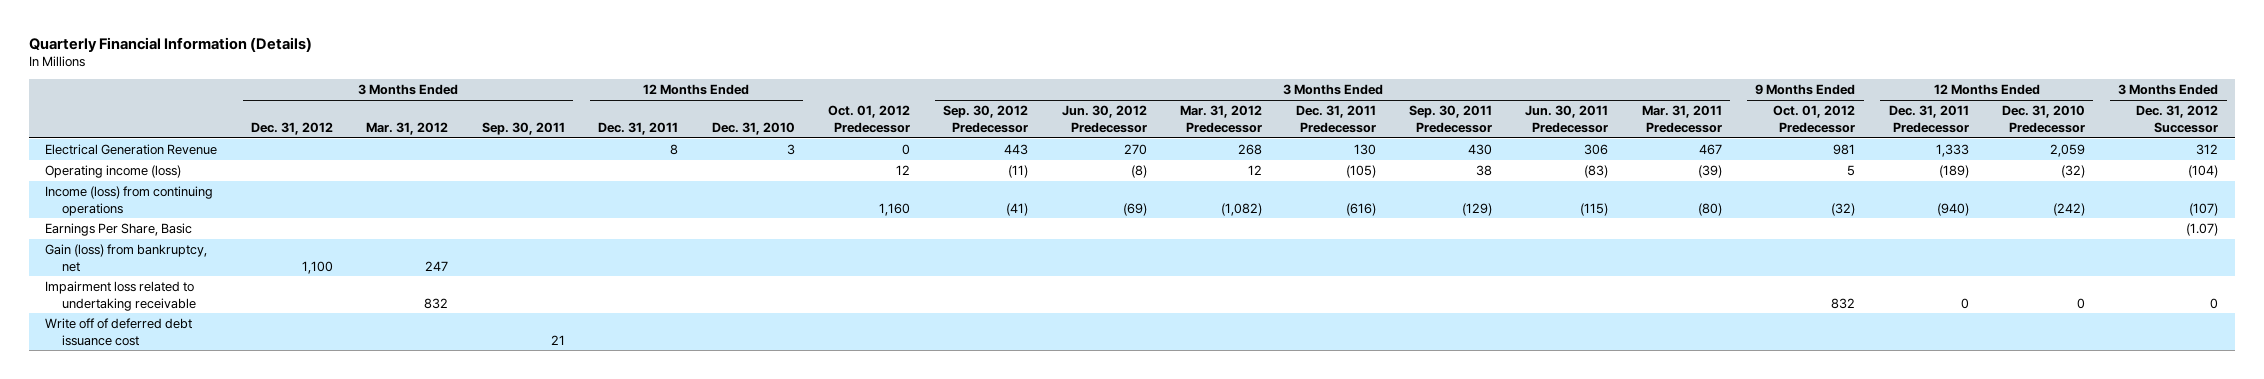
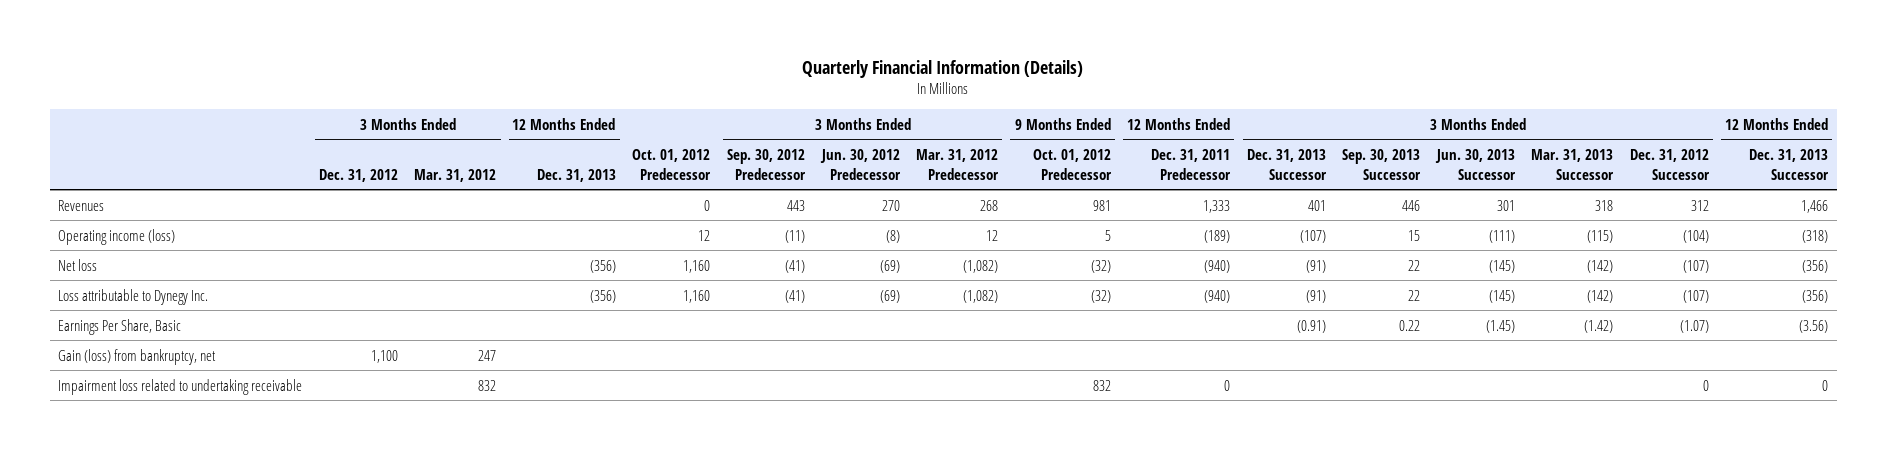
- | 3 Months Ended Dec. 31, 2012 | 3 Months Ended Mar. 31, 2012 | 3 Months Ended Sep. 30, 2011 | 12 Months Ended Dec. 31, 2011 | 12 Months Ended Dec. 31, 2010 | Oct. 01, 2012 Predecessor | 3 Months Ended Sep. 30, 2012 Predecessor | 3 Months Ended Jun. 30, 2012 Predecessor | 3 Months Ended Mar. 31, 2012 Predecessor | 3 Months Ended Dec. 31, 2011 Predecessor | 3 Months Ended Sep. 30, 2011 Predecessor | 3 Months Ended Jun. 30, 2011 Predecessor | 3 Months Ended Mar. 31, 2011 Predecessor | 9 Months Ended Oct. 01, 2012 Predecessor | 12 Months Ended Dec. 31, 2011 Predecessor | 12 Months Ended Dec. 31, 2010 Predecessor | 3 Months Ended Dec. 31, 2012 Successor
+ | 3 Months Ended Dec. 31, 2012 | 3 Months Ended Mar. 31, 2012 | 12 Months Ended Dec. 31, 2013 | Oct. 01, 2012 Predecessor | 3 Months Ended Sep. 30, 2012 Predecessor | 3 Months Ended Jun. 30, 2012 Predecessor | 3 Months Ended Mar. 31, 2012 Predecessor | 9 Months Ended Oct. 01, 2012 Predecessor | 12 Months Ended Dec. 31, 2011 Predecessor | 3 Months Ended Dec. 31, 2013 Successor | 3 Months Ended Sep. 30, 2013 Successor | 3 Months Ended Jun. 30, 2013 Successor | 3 Months Ended Mar. 31, 2013 Successor | 3 Months Ended Dec. 31, 2012 Successor | 12 Months Ended Dec. 31, 2013 Successor
- Electrical Generation Revenue | | | | 8 | 3 | 0 | 443 | 270 | 268 | 130 | 430 | 306 | 467 | 981 | 1,333 | 2,059 | 312
+ Revenues | | | | 0 | 443 | 270 | 268 | 981 | 1,333 | 401 | 446 | 301 | 318 | 312 | 1,466
- Income (loss) from continuing operations | | | | | | 1,160 | (41) | (69) | (1,082) | (616) | (129) | (115) | (80) | (32) | (940) | (242) | (107)
+ Net loss | | | (356) | 1,160 | (41) | (69) | (1,082) | (32) | (940) | (91) | 22 | (145) | (142) | (107) | (356)
+ Loss attributable to Dynegy Inc. | | | (356) | 1,160 | (41) | (69) | (1,082) | (32) | (940) | (91) | 22 | (145) | (142) | (107) | (356)
- Write off of deferred debt issuance cost | | | 21 | | | | | | | | | | | | | |

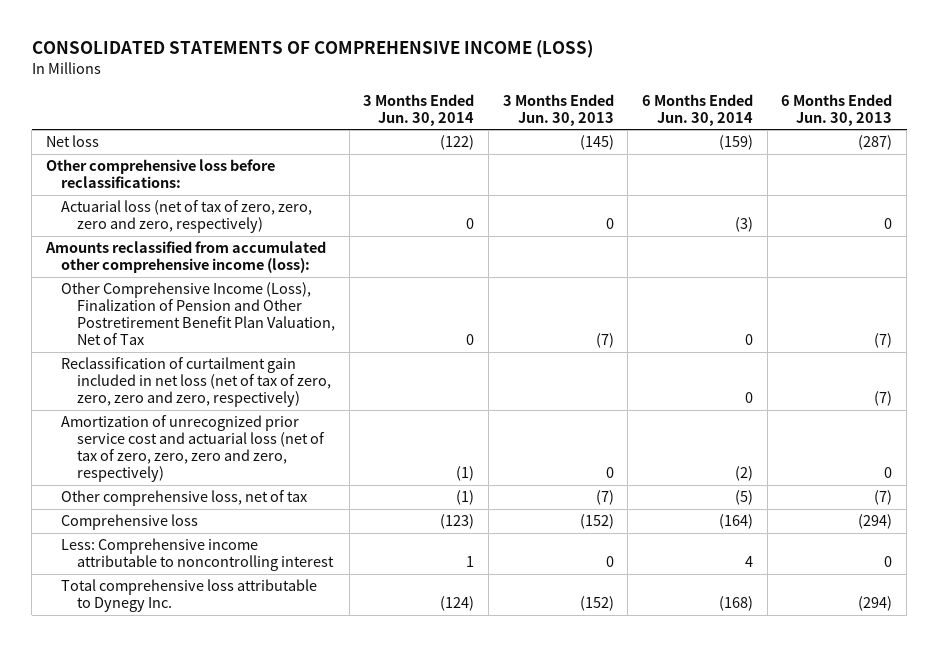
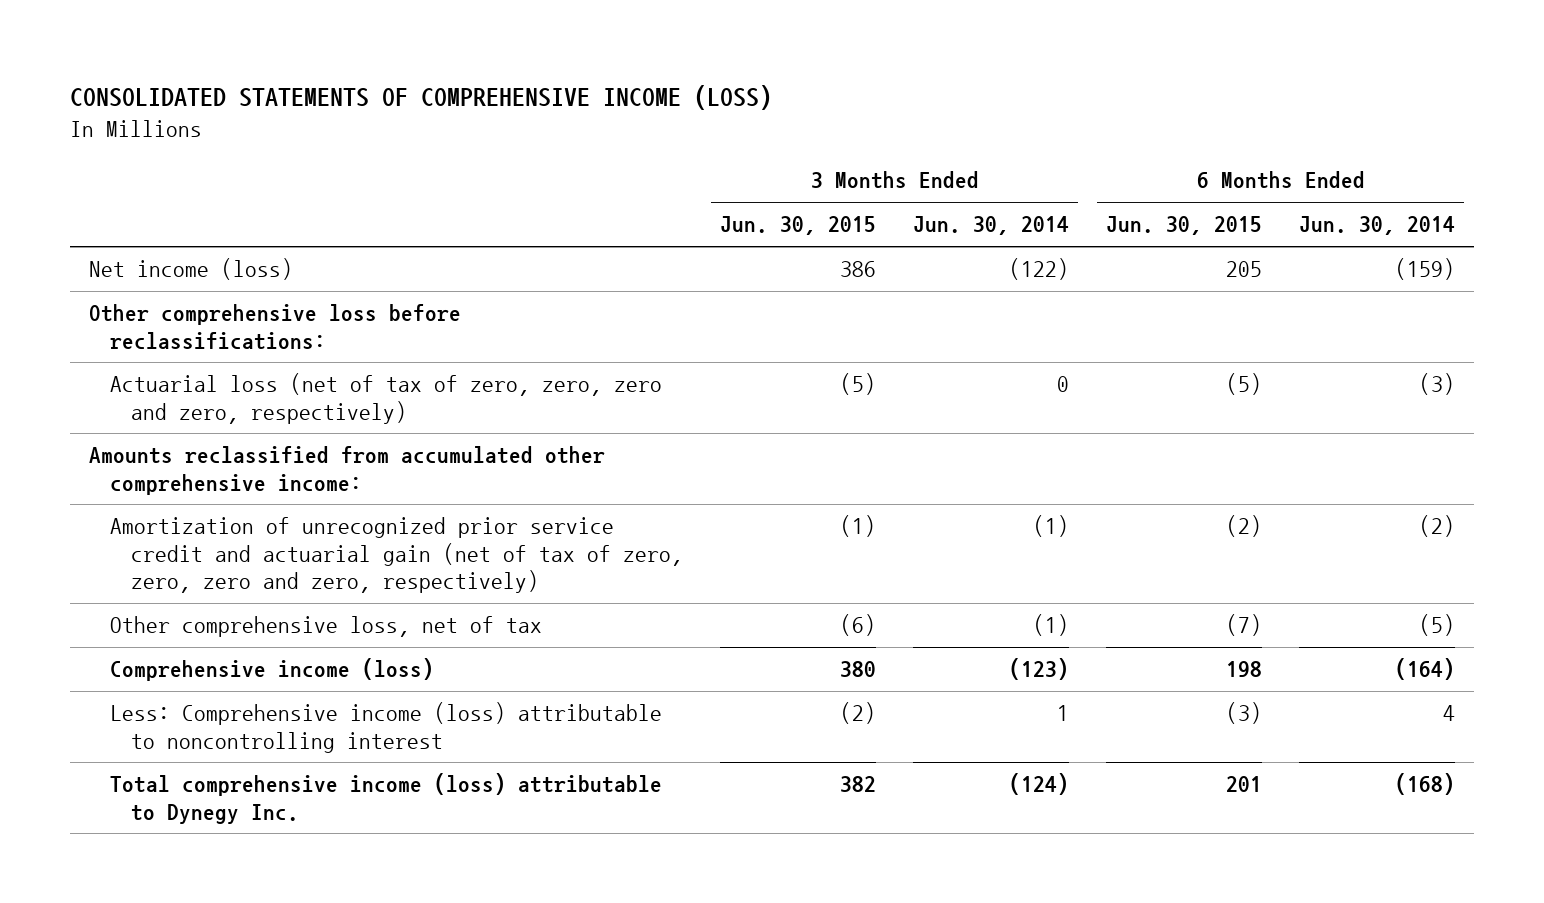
- | 3 Months Ended Jun. 30, 2014 | 3 Months Ended Jun. 30, 2013 | 6 Months Ended Jun. 30, 2014 | 6 Months Ended Jun. 30, 2013
+ | 3 Months Ended Jun. 30, 2015 | 3 Months Ended Jun. 30, 2014 | 6 Months Ended Jun. 30, 2015 | 6 Months Ended Jun. 30, 2014
- Net loss | (122) | (145) | (159) | (287)
+ Net income (loss) | 386 | (122) | 205 | (159)
- Amounts reclassified from accumulated other comprehensive income (loss):
- Other Comprehensive Income (Loss), Finalization of Pension and Other Postretirement Benefit Plan Valuation, Net of Tax | 0 | (7) | 0 | (7)
- Reclassification of curtailment gain included in net loss (net of tax of zero, zero, zero and zero, respectively) | | | 0 | (7)
- Amortization of unrecognized prior service cost and actuarial loss (net of tax of zero, zero, zero and zero, respectively) | (1) | 0 | (2) | 0
+ Amounts reclassified from accumulated other comprehensive income:
+ Amortization of unrecognized prior service credit and actuarial gain (net of tax of zero, zero, zero and zero, respectively) | (1) | (1) | (2) | (2)
- Comprehensive loss | (123) | (152) | (164) | (294)
- Less: Comprehensive income attributable to noncontrolling interest | 1 | 0 | 4 | 0
- Total comprehensive loss attributable to Dynegy Inc. | (124) | (152) | (168) | (294)
+ Comprehensive income (loss) | 380 | (123) | 198 | (164)
+ Less: Comprehensive income (loss) attributable to noncontrolling interest | (2) | 1 | (3) | 4
+ Total comprehensive income (loss) attributable to Dynegy Inc. | 382 | (124) | 201 | (168)

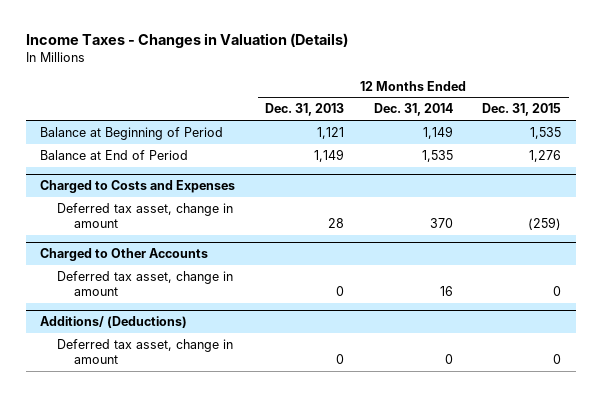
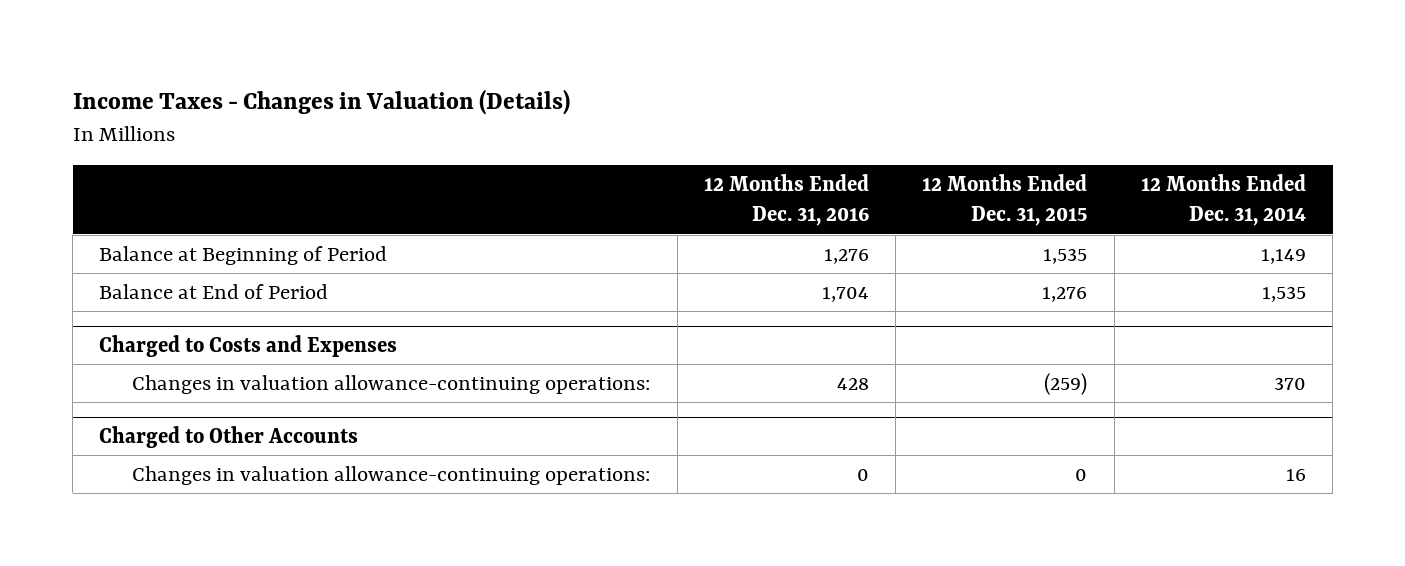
- | 12 Months Ended Dec. 31, 2013 | 12 Months Ended Dec. 31, 2014 | 12 Months Ended Dec. 31, 2015
+ | 12 Months Ended Dec. 31, 2016 | 12 Months Ended Dec. 31, 2015 | 12 Months Ended Dec. 31, 2014
@ Charged to Costs and Expenses
- Deferred tax asset, change in amount | 28 | 370 | (259)
+ Changes in valuation allowance-continuing operations: | 428 | (259) | 370
@ Charged to Other Accounts
- Deferred tax asset, change in amount | 0 | 16 | 0
- Additions/ (Deductions)
- Deferred tax asset, change in amount | 0 | 0 | 0
@ Charged to Other Accounts
+ Changes in valuation allowance-continuing operations: | 0 | 0 | 16

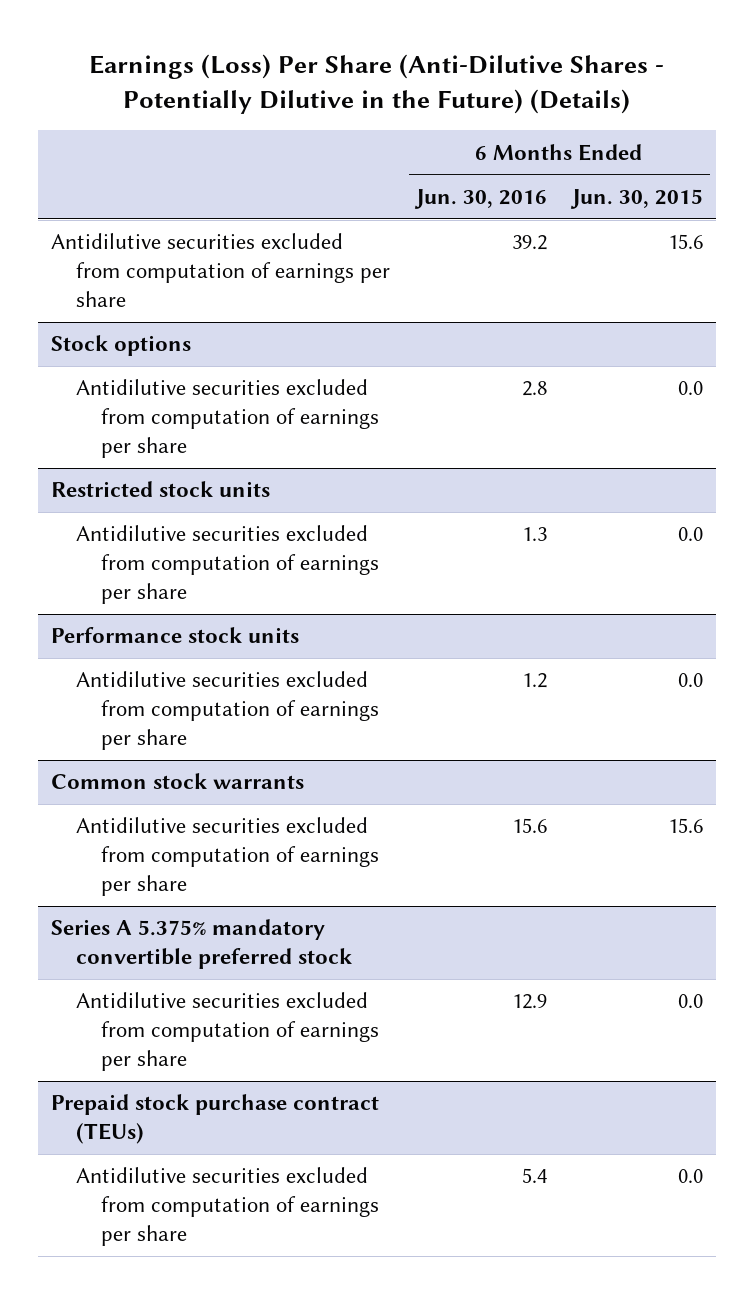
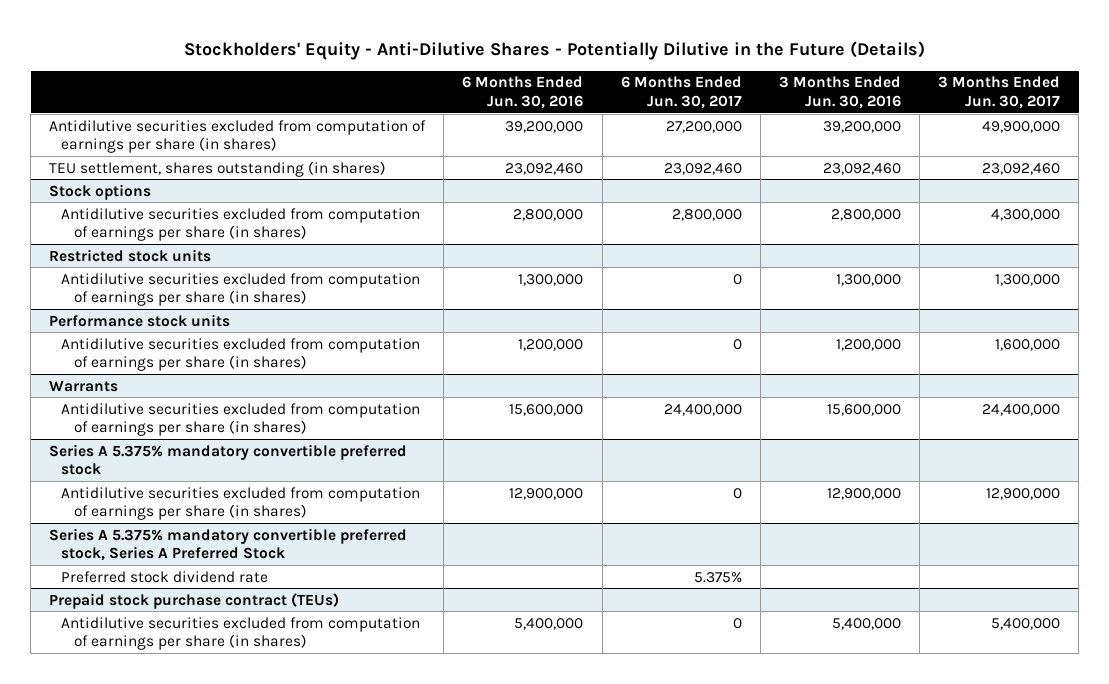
- Earnings (Loss) Per Share (Anti-Dilutive Shares - Potentially Dilutive in the Future) (Details)
+ Stockholders' Equity - Anti-Dilutive Shares - Potentially Dilutive in the Future (Details)
- | 6 Months Ended Jun. 30, 2016 | 6 Months Ended Jun. 30, 2015
+ | 6 Months Ended Jun. 30, 2016 | 6 Months Ended Jun. 30, 2017 | 3 Months Ended Jun. 30, 2016 | 3 Months Ended Jun. 30, 2017
- Antidilutive securities excluded from computation of earnings per share | 39.2 | 15.6
+ Antidilutive securities excluded from computation of earnings per share (in shares) | 39,200,000 | 27,200,000 | 39,200,000 | 49,900,000
+ TEU settlement, shares outstanding (in shares) | 23,092,460 | 23,092,460 | 23,092,460 | 23,092,460
@ Stock options
- Antidilutive securities excluded from computation of earnings per share | 2.8 | 0.0
+ Antidilutive securities excluded from computation of earnings per share (in shares) | 2,800,000 | 2,800,000 | 2,800,000 | 4,300,000
@ Restricted stock units
- Antidilutive securities excluded from computation of earnings per share | 1.3 | 0.0
+ Antidilutive securities excluded from computation of earnings per share (in shares) | 1,300,000 | 0 | 1,300,000 | 1,300,000
@ Performance stock units
- Antidilutive securities excluded from computation of earnings per share | 1.2 | 0.0
- Common stock warrants
- Antidilutive securities excluded from computation of earnings per share | 15.6 | 15.6
@ Performance stock units
+ Antidilutive securities excluded from computation of earnings per share (in shares) | 1,200,000 | 0 | 1,200,000 | 1,600,000
+ Warrants
+ Antidilutive securities excluded from computation of earnings per share (in shares) | 15,600,000 | 24,400,000 | 15,600,000 | 24,400,000
@ Series A 5.375% mandatory convertible preferred stock
- Antidilutive securities excluded from computation of earnings per share | 12.9 | 0.0
+ Antidilutive securities excluded from computation of earnings per share (in shares) | 12,900,000 | 0 | 12,900,000 | 12,900,000
+ Series A 5.375% mandatory convertible preferred stock, Series A Preferred Stock
+ Preferred stock dividend rate | | 5.375% | |
@ Prepaid stock purchase contract (TEUs)
- Antidilutive securities excluded from computation of earnings per share | 5.4 | 0.0
+ Antidilutive securities excluded from computation of earnings per share (in shares) | 5,400,000 | 0 | 5,400,000 | 5,400,000

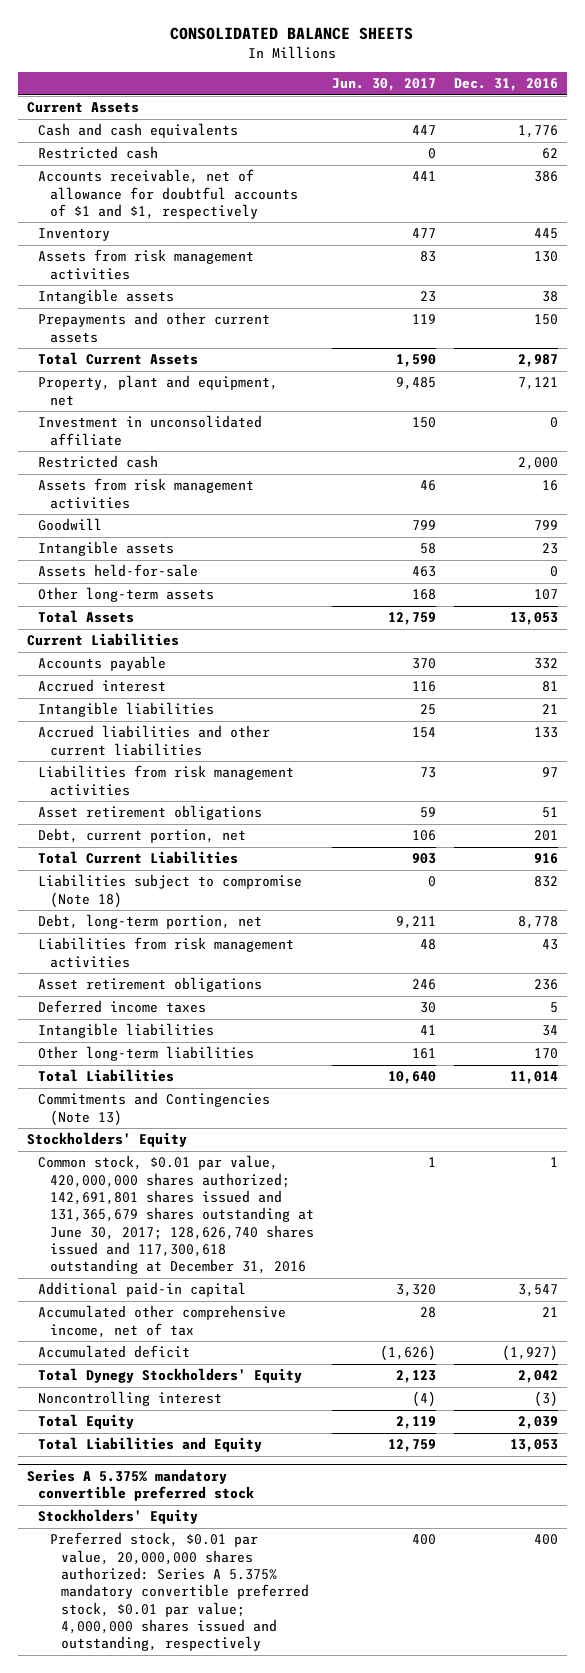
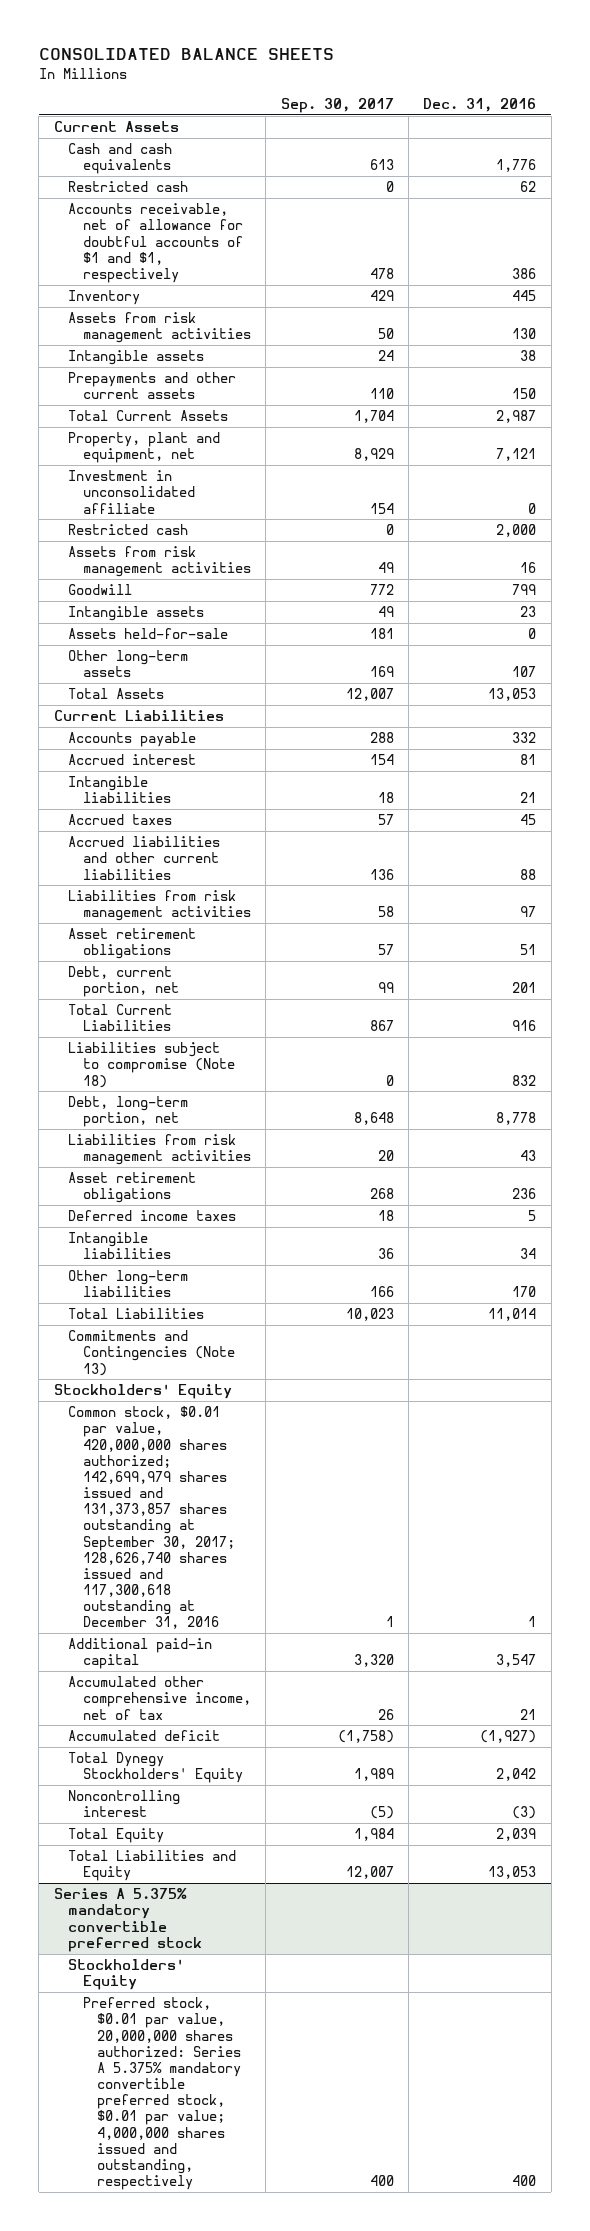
- | Jun. 30, 2017 | Dec. 31, 2016
+ | Sep. 30, 2017 | Dec. 31, 2016
- Accrued liabilities and other current liabilities | 154 | 133
+ Accrued taxes | 57 | 45
+ Accrued liabilities and other current liabilities | 136 | 88
- Common stock, $0.01 par value, 420,000,000 shares authorized; 142,691,801 shares issued and 131,365,679 shares outstanding at June 30, 2017; 128,626,740 shares issued and 117,300,618 outstanding at December 31, 2016 | 1 | 1
+ Common stock, $0.01 par value, 420,000,000 shares authorized; 142,699,979 shares issued and 131,373,857 shares outstanding at September 30, 2017; 128,626,740 shares issued and 117,300,618 outstanding at December 31, 2016 | 1 | 1

